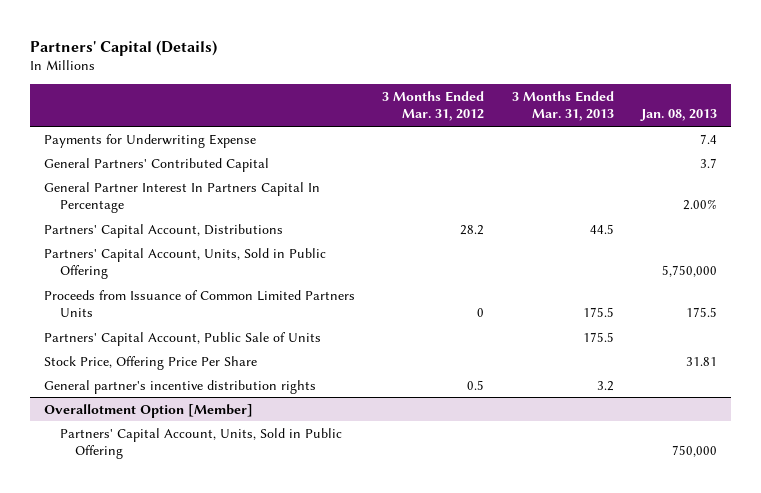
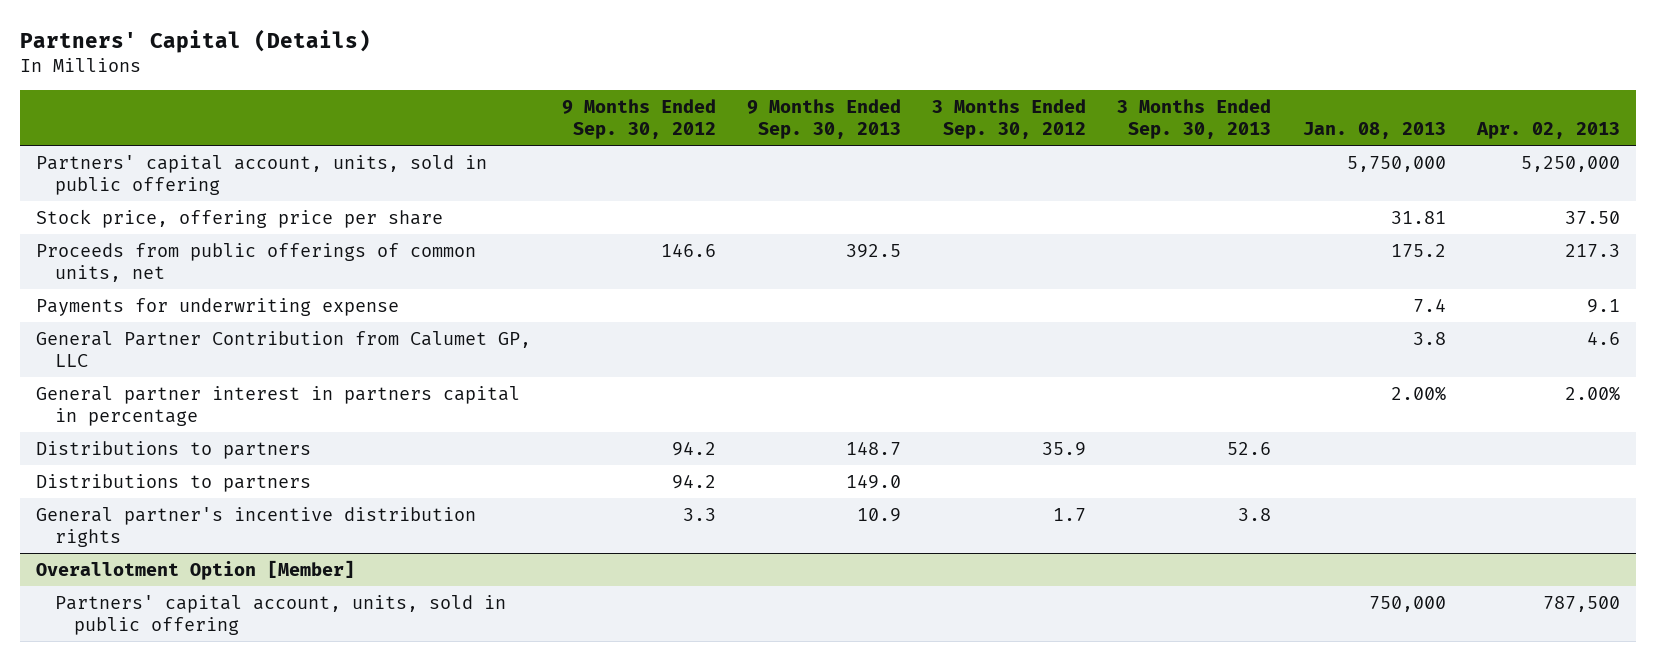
- | 3 Months Ended Mar. 31, 2012 | 3 Months Ended Mar. 31, 2013 | Jan. 08, 2013
+ | 9 Months Ended Sep. 30, 2012 | 9 Months Ended Sep. 30, 2013 | 3 Months Ended Sep. 30, 2012 | 3 Months Ended Sep. 30, 2013 | Jan. 08, 2013 | Apr. 02, 2013
- Payments for Underwriting Expense | | | 7.4
- General Partners' Contributed Capital | | | 3.7
- General Partner Interest In Partners Capital In Percentage | | | 2.00%
- Partners' Capital Account, Distributions | 28.2 | 44.5 |
- Partners' Capital Account, Units, Sold in Public Offering | | | 5,750,000
- Proceeds from Issuance of Common Limited Partners Units | 0 | 175.5 | 175.5
- Partners' Capital Account, Public Sale of Units | | 175.5 |
- Stock Price, Offering Price Per Share | | | 31.81
+ Partners' capital account, units, sold in public offering | | | | | 5,750,000 | 5,250,000
+ Stock price, offering price per share | | | | | 31.81 | 37.50
+ Proceeds from public offerings of common units, net | 146.6 | 392.5 | | | 175.2 | 217.3
+ Payments for underwriting expense | | | | | 7.4 | 9.1
+ General Partner Contribution from Calumet GP, LLC | | | | | 3.8 | 4.6
+ General partner interest in partners capital in percentage | | | | | 2.00% | 2.00%
+ Distributions to partners | 94.2 | 148.7 | 35.9 | 52.6 | |
+ Distributions to partners | 94.2 | 149.0 | | | |
@ Overallotment Option [Member]
- Partners' Capital Account, Units, Sold in Public Offering | | | 750,000
+ Partners' capital account, units, sold in public offering | | | | | 750,000 | 787,500

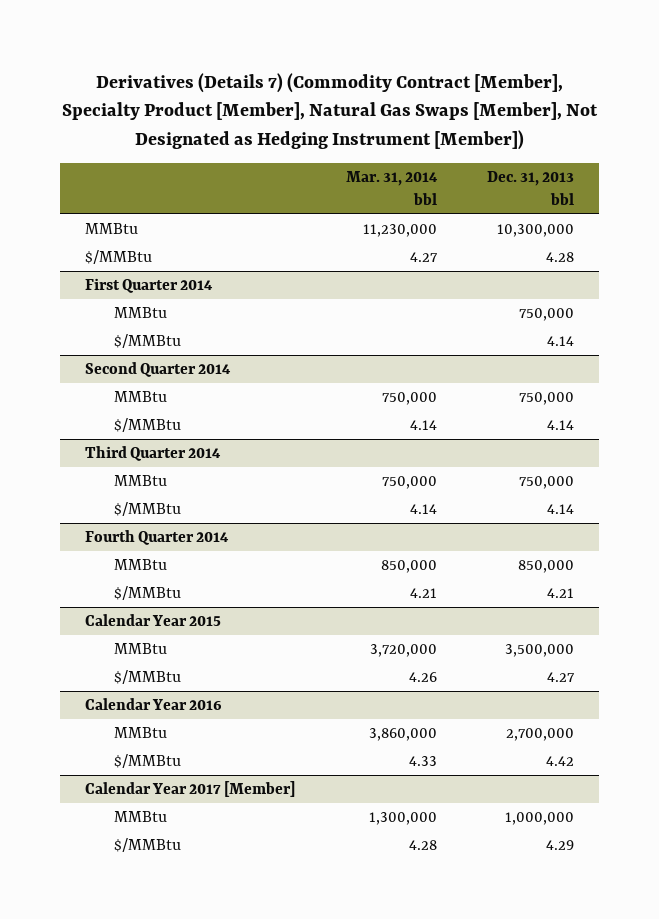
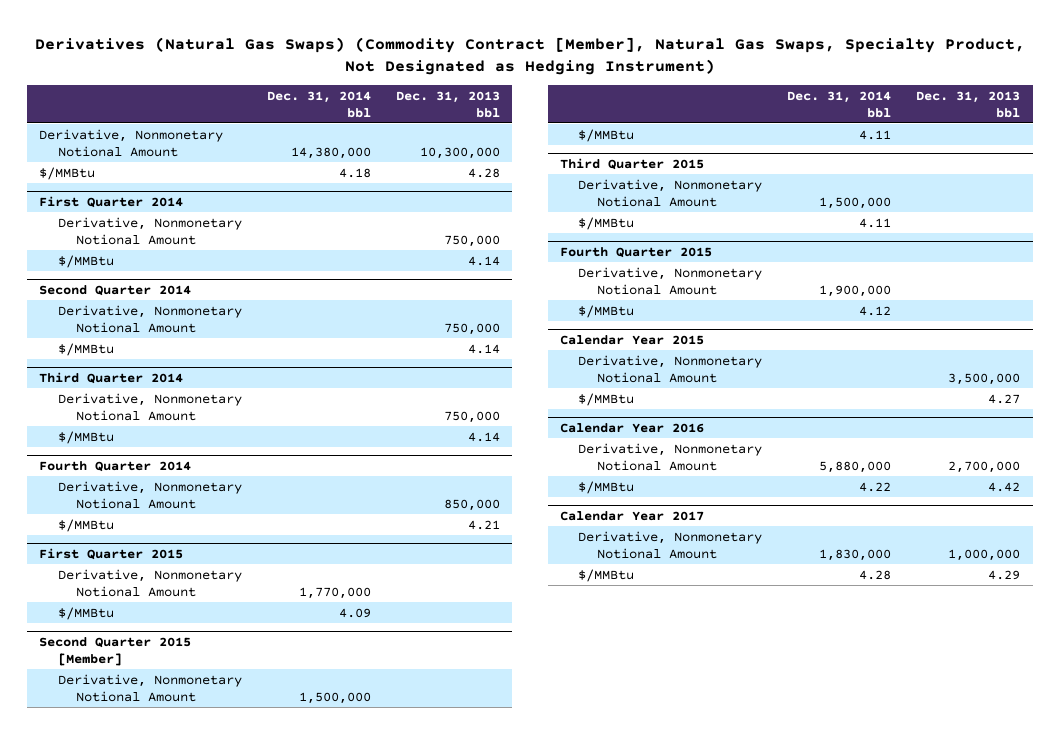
- Derivatives (Details 7) (Commodity Contract [Member], Specialty Product [Member], Natural Gas Swaps [Member], Not Designated as Hedging Instrument [Member])
+ Derivatives (Natural Gas Swaps) (Commodity Contract [Member], Natural Gas Swaps, Specialty Product, Not Designated as Hedging Instrument)
- | Mar. 31, 2014 bbl | Dec. 31, 2013 bbl
+ | Dec. 31, 2014 bbl | Dec. 31, 2013 bbl
- MMBtu | 11,230,000 | 10,300,000
+ Derivative, Nonmonetary Notional Amount | 14,380,000 | 10,300,000
@ First Quarter 2014
- MMBtu | | 750,000
+ Derivative, Nonmonetary Notional Amount | | 750,000
@ Second Quarter 2014
- MMBtu | 750,000 | 750,000
+ Derivative, Nonmonetary Notional Amount | | 750,000
@ Third Quarter 2014
- MMBtu | 750,000 | 750,000
+ Derivative, Nonmonetary Notional Amount | | 750,000
@ Fourth Quarter 2014
- MMBtu | 850,000 | 850,000
+ Derivative, Nonmonetary Notional Amount | | 850,000
+ First Quarter 2015
+ Derivative, Nonmonetary Notional Amount | 1,770,000 |
+ $/MMBtu | 4.09 |
+ Second Quarter 2015 [Member]
+ Derivative, Nonmonetary Notional Amount | 1,500,000 |
+ $/MMBtu | 4.11 |
+ Third Quarter 2015
+ Derivative, Nonmonetary Notional Amount | 1,500,000 |
+ $/MMBtu | 4.11 |
+ Fourth Quarter 2015
+ Derivative, Nonmonetary Notional Amount | 1,900,000 |
+ $/MMBtu | 4.12 |
@ Calendar Year 2015
- MMBtu | 3,720,000 | 3,500,000
+ Derivative, Nonmonetary Notional Amount | | 3,500,000
@ Calendar Year 2016
- MMBtu | 3,860,000 | 2,700,000
+ Derivative, Nonmonetary Notional Amount | 5,880,000 | 2,700,000
- Calendar Year 2017 [Member]
- MMBtu | 1,300,000 | 1,000,000
+ Calendar Year 2017
+ Derivative, Nonmonetary Notional Amount | 1,830,000 | 1,000,000

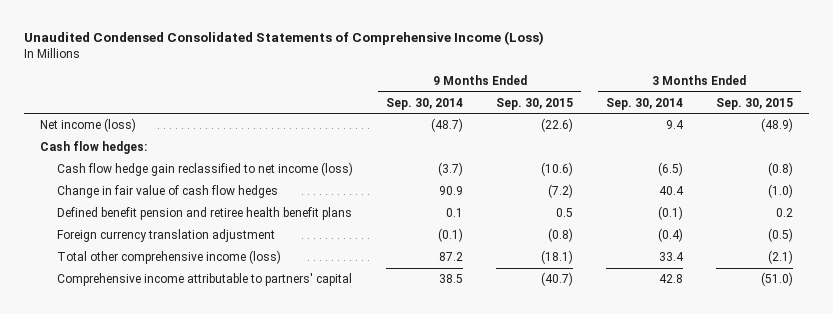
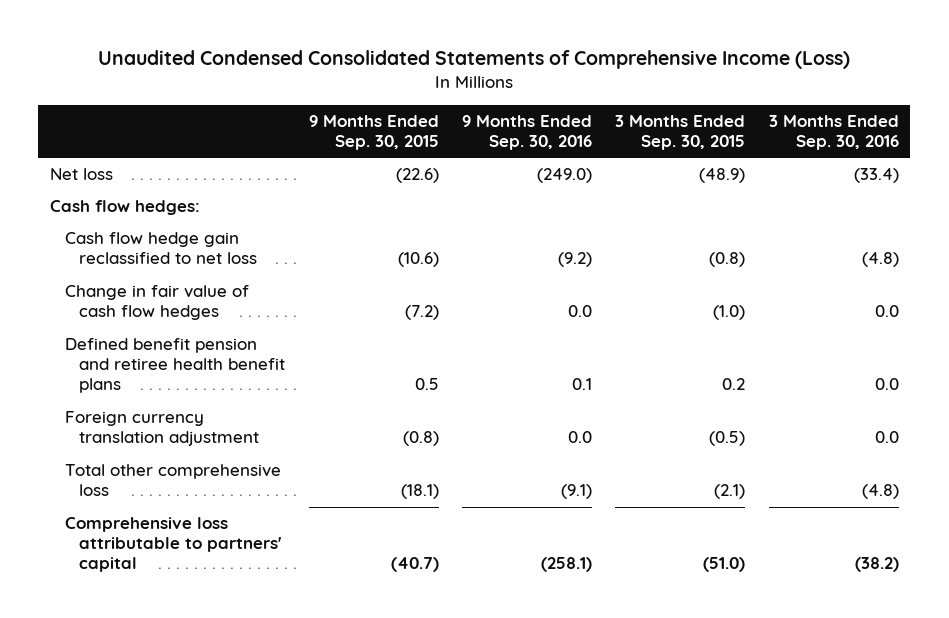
- | 9 Months Ended Sep. 30, 2014 | 9 Months Ended Sep. 30, 2015 | 3 Months Ended Sep. 30, 2014 | 3 Months Ended Sep. 30, 2015
+ | 9 Months Ended Sep. 30, 2015 | 9 Months Ended Sep. 30, 2016 | 3 Months Ended Sep. 30, 2015 | 3 Months Ended Sep. 30, 2016
- Net income (loss) | (48.7) | (22.6) | 9.4 | (48.9)
+ Net loss | (22.6) | (249.0) | (48.9) | (33.4)
- Cash flow hedge gain reclassified to net income (loss) | (3.7) | (10.6) | (6.5) | (0.8)
+ Cash flow hedge gain reclassified to net loss | (10.6) | (9.2) | (0.8) | (4.8)
- Total other comprehensive income (loss) | 87.2 | (18.1) | 33.4 | (2.1)
- Comprehensive income attributable to partners' capital | 38.5 | (40.7) | 42.8 | (51.0)
+ Total other comprehensive loss | (18.1) | (9.1) | (2.1) | (4.8)
+ Comprehensive loss attributable to partners' capital | (40.7) | (258.1) | (51.0) | (38.2)

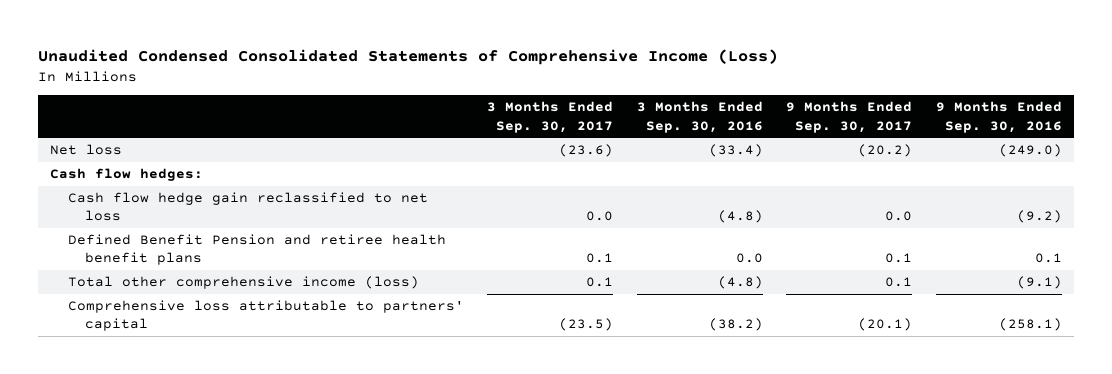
- | 9 Months Ended Sep. 30, 2015 | 9 Months Ended Sep. 30, 2016 | 3 Months Ended Sep. 30, 2015 | 3 Months Ended Sep. 30, 2016
+ | 3 Months Ended Sep. 30, 2017 | 3 Months Ended Sep. 30, 2016 | 9 Months Ended Sep. 30, 2017 | 9 Months Ended Sep. 30, 2016
- Change in fair value of cash flow hedges | (7.2) | 0.0 | (1.0) | 0.0
- Defined benefit pension and retiree health benefit plans | 0.5 | 0.1 | 0.2 | 0.0
- Foreign currency translation adjustment | (0.8) | 0.0 | (0.5) | 0.0
- Total other comprehensive loss | (18.1) | (9.1) | (2.1) | (4.8)
+ Defined Benefit Pension and retiree health benefit plans | 0.1 | 0.0 | 0.1 | 0.1
+ Total other comprehensive income (loss) | 0.1 | (4.8) | 0.1 | (9.1)

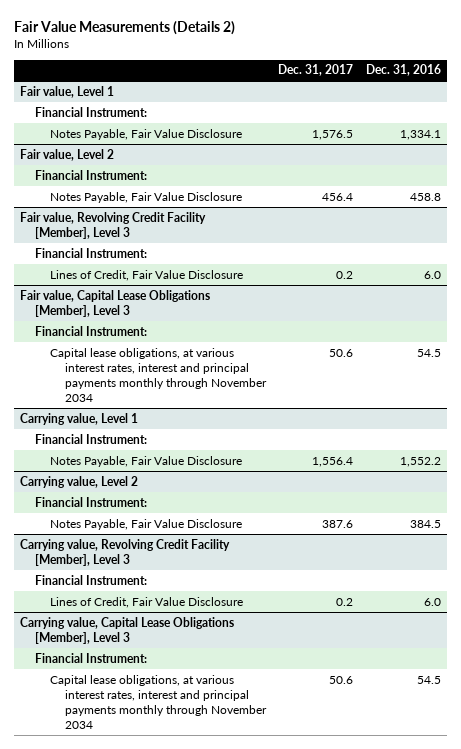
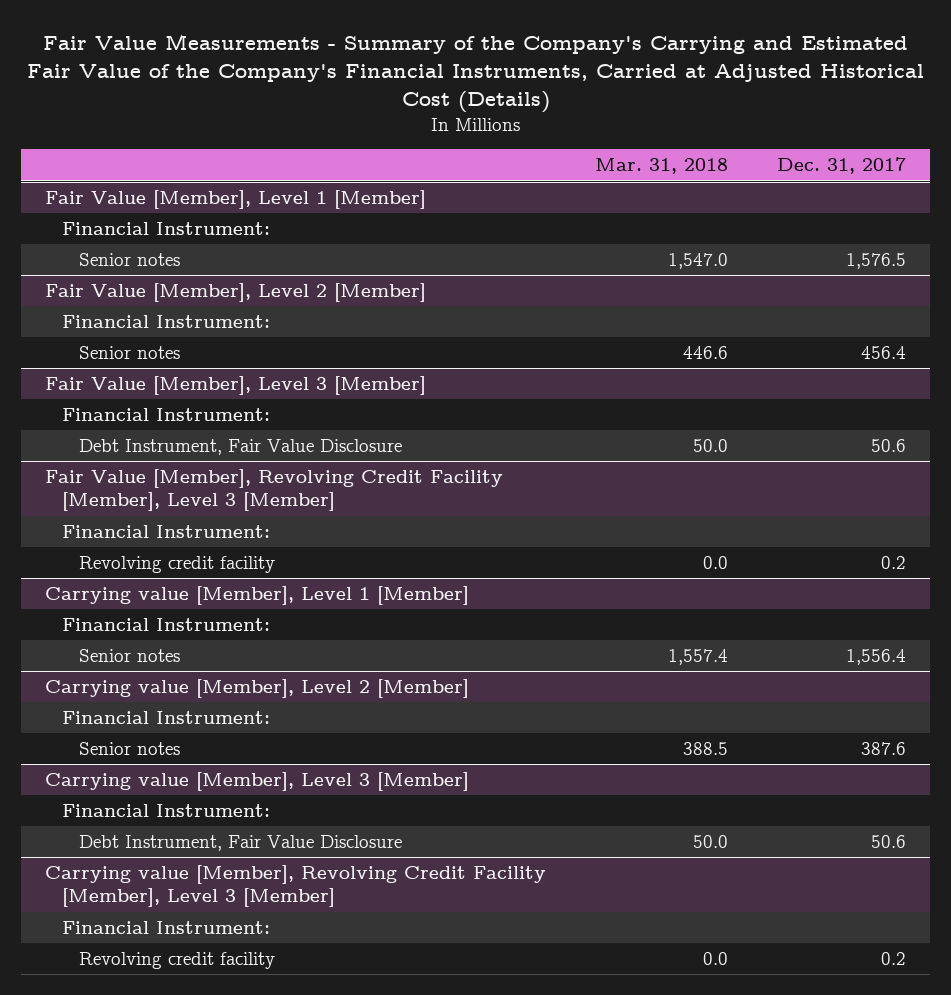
- Fair Value Measurements (Details 2)
+ Fair Value Measurements - Summary of the Company's Carrying and Estimated Fair Value of the Company's Financial Instruments, Carried at Adjusted Historical Cost (Details)
- | Dec. 31, 2017 | Dec. 31, 2016
+ | Mar. 31, 2018 | Dec. 31, 2017
- Fair value, Level 1
+ Fair Value [Member], Level 1 [Member]
- Notes Payable, Fair Value Disclosure | 1,576.5 | 1,334.1
- Fair value, Level 2
+ Senior notes | 1,547.0 | 1,576.5
+ Fair Value [Member], Level 2 [Member]
- Notes Payable, Fair Value Disclosure | 456.4 | 458.8
- Fair value, Revolving Credit Facility [Member], Level 3
+ Senior notes | 446.6 | 456.4
+ Fair Value [Member], Level 3 [Member]
- Lines of Credit, Fair Value Disclosure | 0.2 | 6.0
- Fair value, Capital Lease Obligations [Member], Level 3
+ Debt Instrument, Fair Value Disclosure | 50.0 | 50.6
+ Fair Value [Member], Revolving Credit Facility [Member], Level 3 [Member]
- Capital lease obligations, at various interest rates, interest and principal payments monthly through November 2034 | 50.6 | 54.5
- Carrying value, Level 1
+ Revolving credit facility | 0.0 | 0.2
+ Carrying value [Member], Level 1 [Member]
- Notes Payable, Fair Value Disclosure | 1,556.4 | 1,552.2
- Carrying value, Level 2
+ Senior notes | 1,557.4 | 1,556.4
+ Carrying value [Member], Level 2 [Member]
- Notes Payable, Fair Value Disclosure | 387.6 | 384.5
- Carrying value, Revolving Credit Facility [Member], Level 3
+ Senior notes | 388.5 | 387.6
+ Carrying value [Member], Level 3 [Member]
- Lines of Credit, Fair Value Disclosure | 0.2 | 6.0
- Carrying value, Capital Lease Obligations [Member], Level 3
+ Debt Instrument, Fair Value Disclosure | 50.0 | 50.6
+ Carrying value [Member], Revolving Credit Facility [Member], Level 3 [Member]
- Capital lease obligations, at various interest rates, interest and principal payments monthly through November 2034 | 50.6 | 54.5
+ Revolving credit facility | 0.0 | 0.2

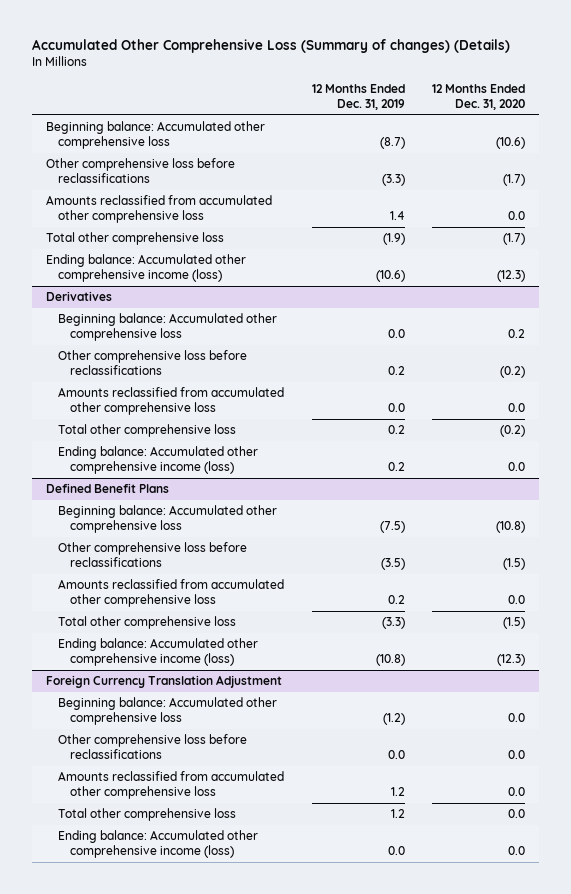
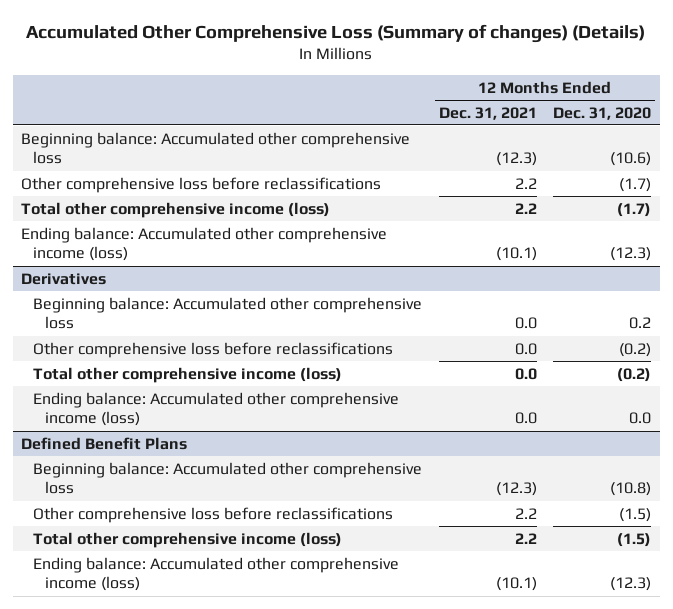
- | 12 Months Ended Dec. 31, 2019 | 12 Months Ended Dec. 31, 2020
+ | 12 Months Ended Dec. 31, 2021 | 12 Months Ended Dec. 31, 2020
- Amounts reclassified from accumulated other comprehensive loss | 1.4 | 0.0
- Total other comprehensive loss | (1.9) | (1.7)
+ Total other comprehensive income (loss) | 2.2 | (1.7)
@ Derivatives
- Amounts reclassified from accumulated other comprehensive loss | 0.0 | 0.0
- Total other comprehensive loss | 0.2 | (0.2)
+ Total other comprehensive income (loss) | 0.0 | (0.2)
@ Defined Benefit Plans
- Amounts reclassified from accumulated other comprehensive loss | 0.2 | 0.0
- Total other comprehensive loss | (3.3) | (1.5)
+ Total other comprehensive income (loss) | 2.2 | (1.5)
- Foreign Currency Translation Adjustment
- Beginning balance: Accumulated other comprehensive loss | (1.2) | 0.0
- Other comprehensive loss before reclassifications | 0.0 | 0.0
- Amounts reclassified from accumulated other comprehensive loss | 1.2 | 0.0
- Total other comprehensive loss | 1.2 | 0.0
- Ending balance: Accumulated other comprehensive income (loss) | 0.0 | 0.0

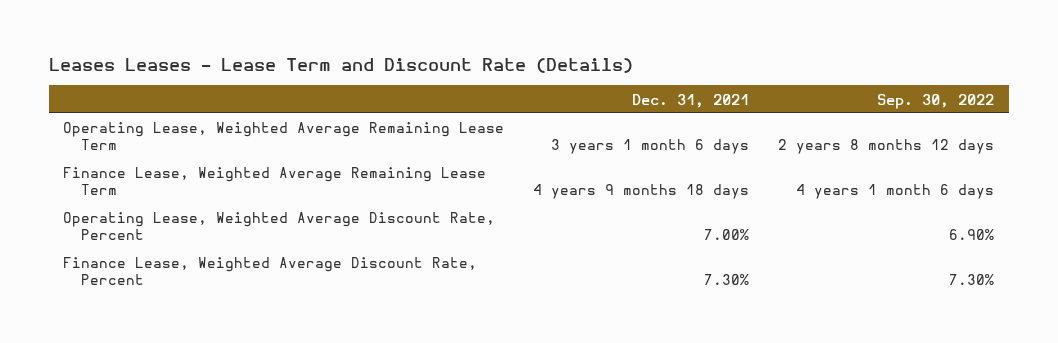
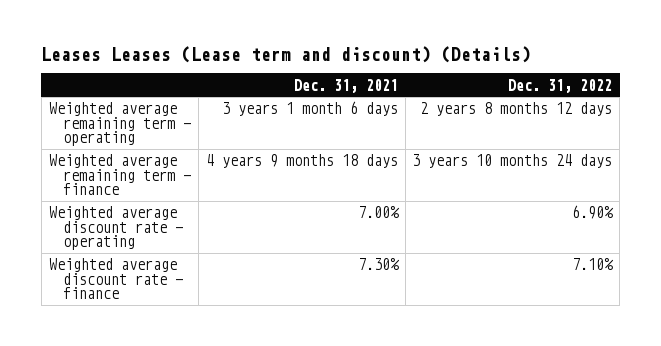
- Leases Leases - Lease Term and Discount Rate (Details)
+ Leases Leases (Lease term and discount) (Details)
- | Dec. 31, 2021 | Sep. 30, 2022
+ | Dec. 31, 2021 | Dec. 31, 2022
- Operating Lease, Weighted Average Remaining Lease Term | 3 years 1 month 6 days | 2 years 8 months 12 days
- Finance Lease, Weighted Average Remaining Lease Term | 4 years 9 months 18 days | 4 years 1 month 6 days
- Operating Lease, Weighted Average Discount Rate, Percent | 7.00% | 6.90%
- Finance Lease, Weighted Average Discount Rate, Percent | 7.30% | 7.30%
+ Weighted average remaining term - operating | 3 years 1 month 6 days | 2 years 8 months 12 days
+ Weighted average remaining term - finance | 4 years 9 months 18 days | 3 years 10 months 24 days
+ Weighted average discount rate - operating | 7.00% | 6.90%
+ Weighted average discount rate - finance | 7.30% | 7.10%

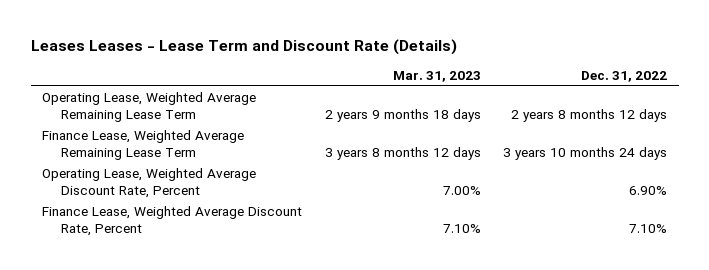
- Leases Leases (Lease term and discount) (Details)
+ Leases Leases - Lease Term and Discount Rate (Details)
- | Dec. 31, 2021 | Dec. 31, 2022
+ | Mar. 31, 2023 | Dec. 31, 2022
- Weighted average remaining term - operating | 3 years 1 month 6 days | 2 years 8 months 12 days
- Weighted average remaining term - finance | 4 years 9 months 18 days | 3 years 10 months 24 days
- Weighted average discount rate - operating | 7.00% | 6.90%
- Weighted average discount rate - finance | 7.30% | 7.10%
+ Operating Lease, Weighted Average Remaining Lease Term | 2 years 9 months 18 days | 2 years 8 months 12 days
+ Finance Lease, Weighted Average Remaining Lease Term | 3 years 8 months 12 days | 3 years 10 months 24 days
+ Operating Lease, Weighted Average Discount Rate, Percent | 7.00% | 6.90%
+ Finance Lease, Weighted Average Discount Rate, Percent | 7.10% | 7.10%

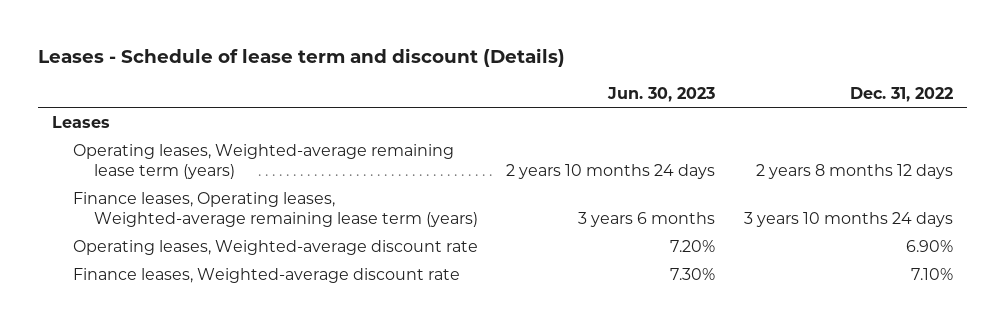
- Leases Leases - Lease Term and Discount Rate (Details)
+ Leases - Schedule of lease term and discount (Details)
- | Mar. 31, 2023 | Dec. 31, 2022
+ | Jun. 30, 2023 | Dec. 31, 2022
- Operating Lease, Weighted Average Remaining Lease Term | 2 years 9 months 18 days | 2 years 8 months 12 days
- Finance Lease, Weighted Average Remaining Lease Term | 3 years 8 months 12 days | 3 years 10 months 24 days
- Operating Lease, Weighted Average Discount Rate, Percent | 7.00% | 6.90%
- Finance Lease, Weighted Average Discount Rate, Percent | 7.10% | 7.10%
+ Leases
+ Operating leases, Weighted-average remaining lease term (years) | 2 years 10 months 24 days | 2 years 8 months 12 days
+ Finance leases, Operating leases, Weighted-average remaining lease term (years) | 3 years 6 months | 3 years 10 months 24 days
+ Operating leases, Weighted-average discount rate | 7.20% | 6.90%
+ Finance leases, Weighted-average discount rate | 7.30% | 7.10%

